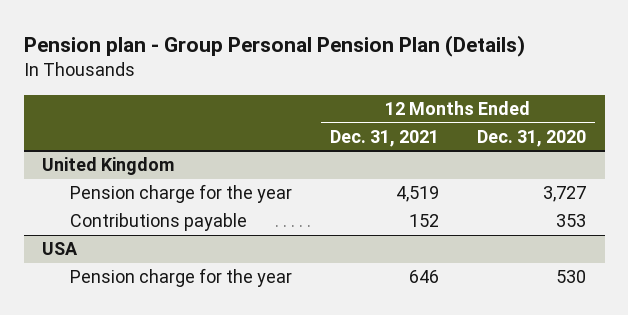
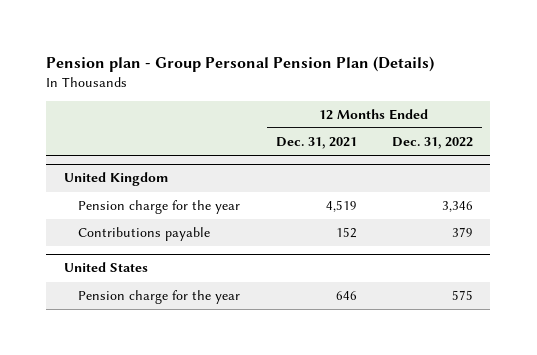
- | 12 Months Ended Dec. 31, 2021 | 12 Months Ended Dec. 31, 2020
+ | 12 Months Ended Dec. 31, 2021 | 12 Months Ended Dec. 31, 2022
- USA
+ United States

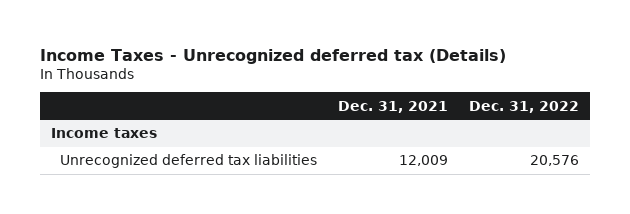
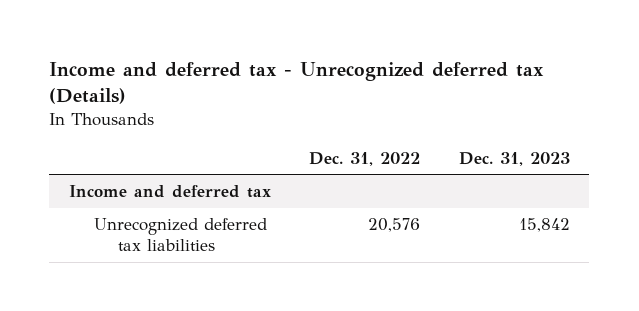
- Income Taxes - Unrecognized deferred tax (Details)
+ Income and deferred tax - Unrecognized deferred tax (Details)
- | Dec. 31, 2021 | Dec. 31, 2022
+ | Dec. 31, 2022 | Dec. 31, 2023
- Income taxes
+ Income and deferred tax

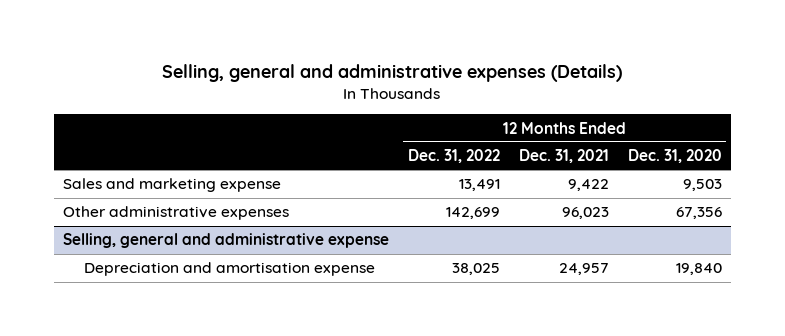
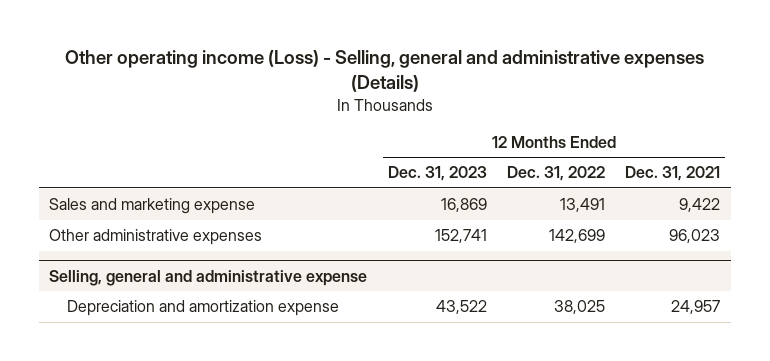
- Selling, general and administrative expenses (Details)
+ Other operating income (Loss) - Selling, general and administrative expenses (Details)
- | 12 Months Ended Dec. 31, 2022 | 12 Months Ended Dec. 31, 2021 | 12 Months Ended Dec. 31, 2020
+ | 12 Months Ended Dec. 31, 2023 | 12 Months Ended Dec. 31, 2022 | 12 Months Ended Dec. 31, 2021
@ Selling, general and administrative expense
- Depreciation and amortisation expense | 38,025 | 24,957 | 19,840
+ Depreciation and amortization expense | 43,522 | 38,025 | 24,957

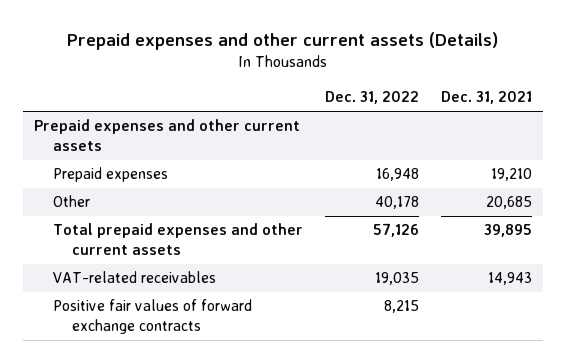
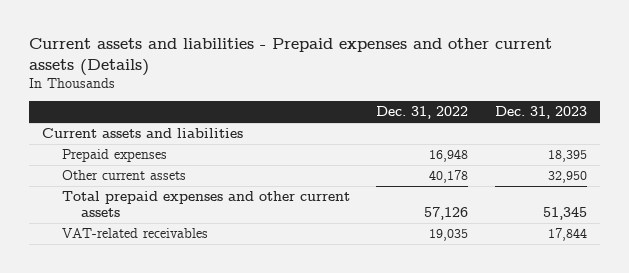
- Prepaid expenses and other current assets (Details)
+ Current assets and liabilities - Prepaid expenses and other current assets (Details)
- | Dec. 31, 2022 | Dec. 31, 2021
+ | Dec. 31, 2022 | Dec. 31, 2023
- Prepaid expenses and other current assets
+ Current assets and liabilities
- Other | 40,178 | 20,685
+ Other current assets | 40,178 | 32,950
- Positive fair values of forward exchange contracts | 8,215 |

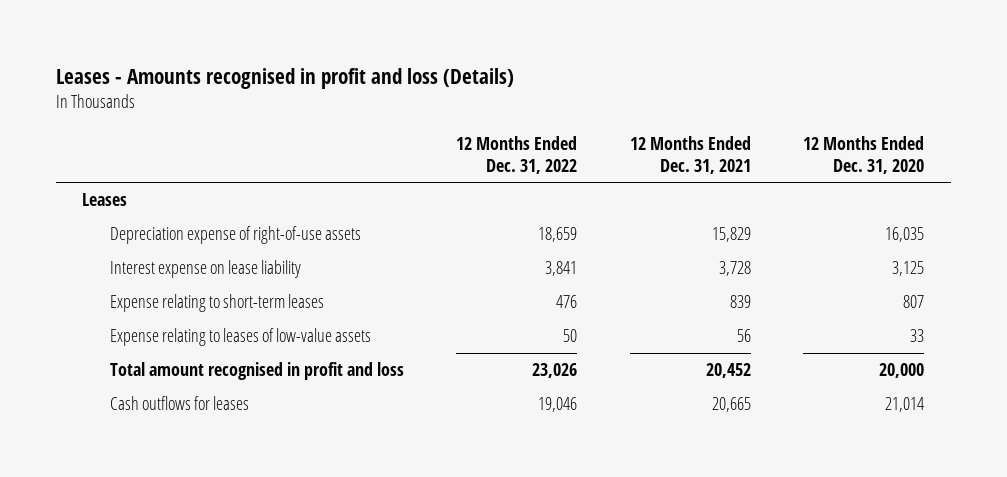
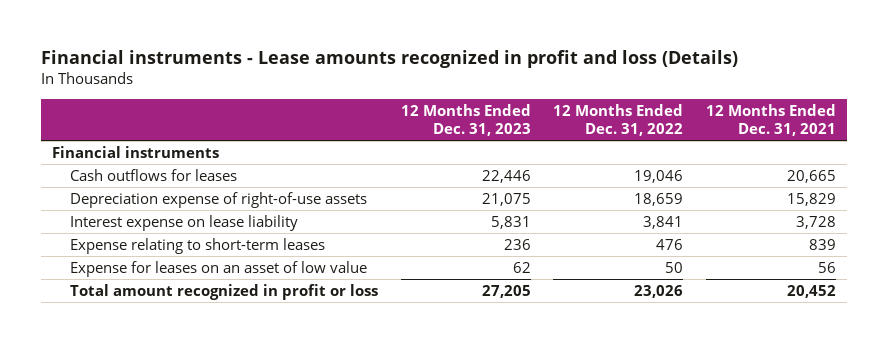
- Leases - Amounts recognised in profit and loss (Details)
+ Financial instruments - Lease amounts recognized in profit and loss (Details)
- | 12 Months Ended Dec. 31, 2022 | 12 Months Ended Dec. 31, 2021 | 12 Months Ended Dec. 31, 2020
+ | 12 Months Ended Dec. 31, 2023 | 12 Months Ended Dec. 31, 2022 | 12 Months Ended Dec. 31, 2021
- Leases
+ Financial instruments
moved up: Cash outflows for leases | 22,446 | 19,046 | 20,665
- Expense relating to leases of low-value assets | 50 | 56 | 33
- Total amount recognised in profit and loss | 23,026 | 20,452 | 20,000
+ Expense for leases on an asset of low value | 62 | 50 | 56
+ Total amount recognized in profit or loss | 27,205 | 23,026 | 20,452

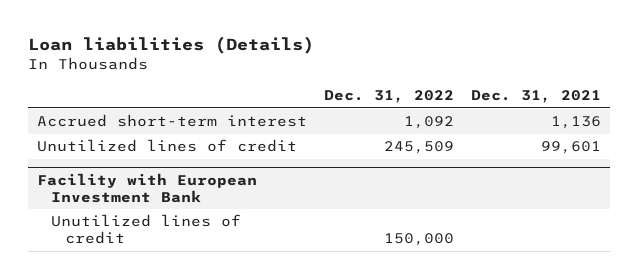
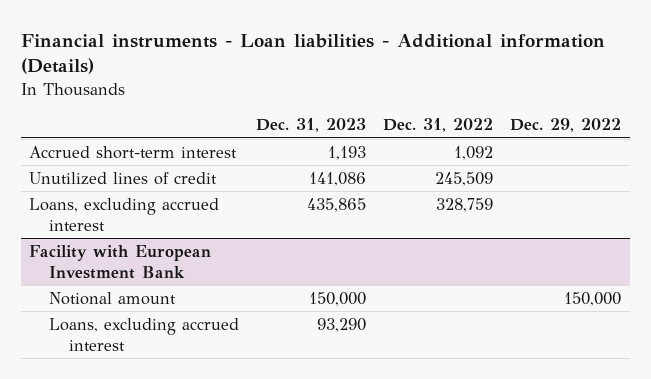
- Loan liabilities (Details)
+ Financial instruments - Loan liabilities - Additional information (Details)
- | Dec. 31, 2022 | Dec. 31, 2021
+ | Dec. 31, 2023 | Dec. 31, 2022 | Dec. 29, 2022
+ Loans, excluding accrued interest | 435,865 | 328,759 |
@ Facility with European Investment Bank
- Unutilized lines of credit | 150,000 |
+ Notional amount | 150,000 | | 150,000
+ Loans, excluding accrued interest | 93,290 | |

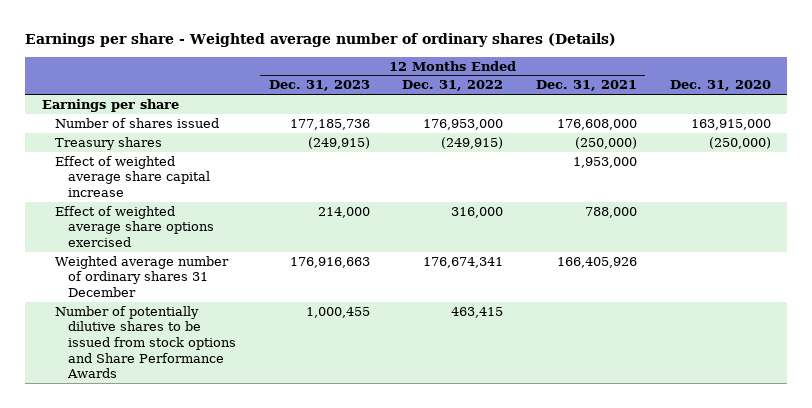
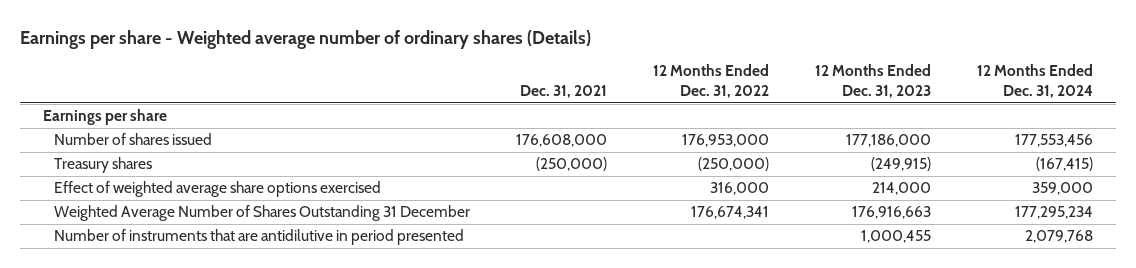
- | 12 Months Ended Dec. 31, 2023 | 12 Months Ended Dec. 31, 2022 | 12 Months Ended Dec. 31, 2021 | Dec. 31, 2020
+ | Dec. 31, 2021 | 12 Months Ended Dec. 31, 2022 | 12 Months Ended Dec. 31, 2023 | 12 Months Ended Dec. 31, 2024
- Number of shares issued | 177,185,736 | 176,953,000 | 176,608,000 | 163,915,000
- Treasury shares | (249,915) | (249,915) | (250,000) | (250,000)
- Effect of weighted average share capital increase | | | 1,953,000 |
+ Number of shares issued | 176,608,000 | 176,953,000 | 177,186,000 | 177,553,456
+ Treasury shares | (250,000) | (250,000) | (249,915) | (167,415)
- Weighted average number of ordinary shares 31 December | 176,916,663 | 176,674,341 | 166,405,926 |
- Number of potentially dilutive shares to be issued from stock options and Share Performance Awards | 1,000,455 | 463,415 | |
+ Weighted Average Number of Shares Outstanding 31 December | | 176,674,341 | 176,916,663 | 177,295,234
+ Number of instruments that are antidilutive in period presented | | | 1,000,455 | 2,079,768

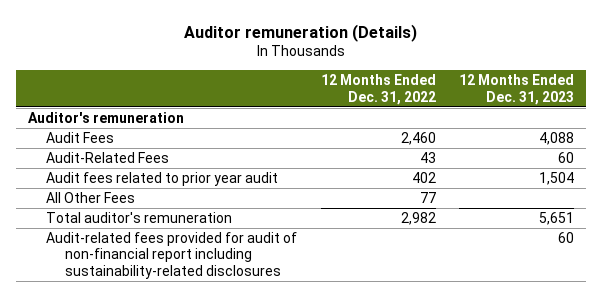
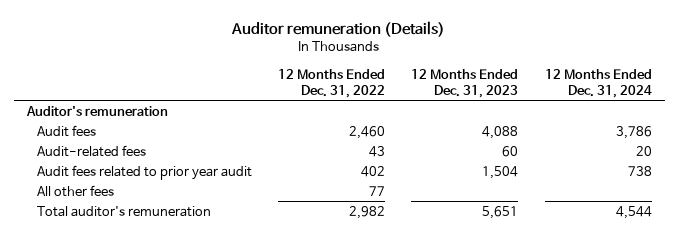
- | 12 Months Ended Dec. 31, 2022 | 12 Months Ended Dec. 31, 2023
+ | 12 Months Ended Dec. 31, 2022 | 12 Months Ended Dec. 31, 2023 | 12 Months Ended Dec. 31, 2024
- Audit Fees | 2,460 | 4,088
- Audit-Related Fees | 43 | 60
+ Audit fees | 2,460 | 4,088 | 3,786
+ Audit-related fees | 43 | 60 | 20
- All Other Fees | 77 |
+ All other fees | 77 | |
- Audit-related fees provided for audit of non-financial report including sustainability-related disclosures | | 60

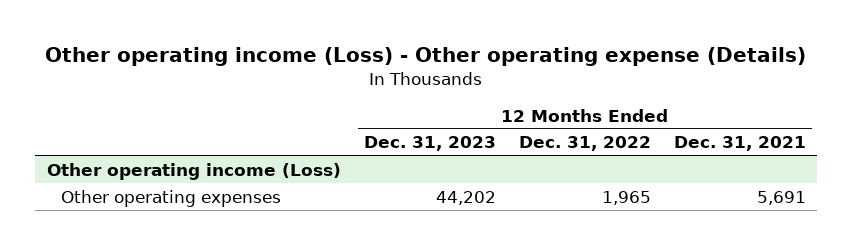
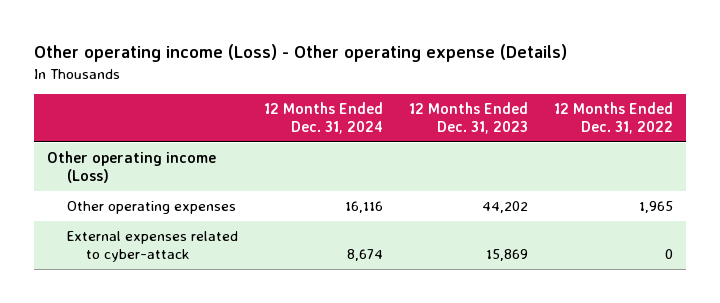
- | 12 Months Ended Dec. 31, 2023 | 12 Months Ended Dec. 31, 2022 | 12 Months Ended Dec. 31, 2021
+ | 12 Months Ended Dec. 31, 2024 | 12 Months Ended Dec. 31, 2023 | 12 Months Ended Dec. 31, 2022
+ External expenses related to cyber-attack | 8,674 | 15,869 | 0

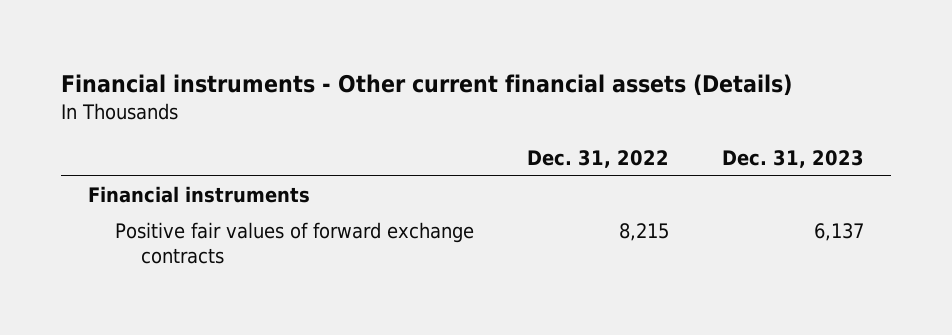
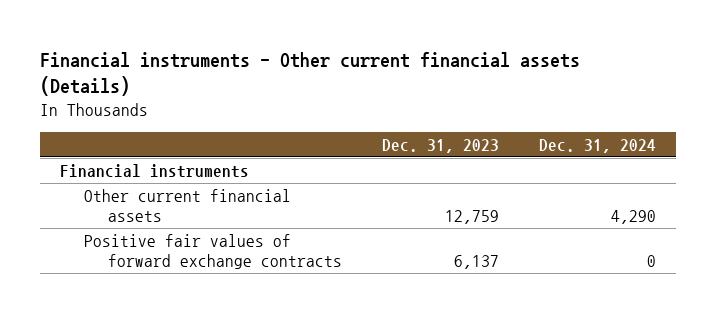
- | Dec. 31, 2022 | Dec. 31, 2023
+ | Dec. 31, 2023 | Dec. 31, 2024
+ Other current financial assets | 12,759 | 4,290

